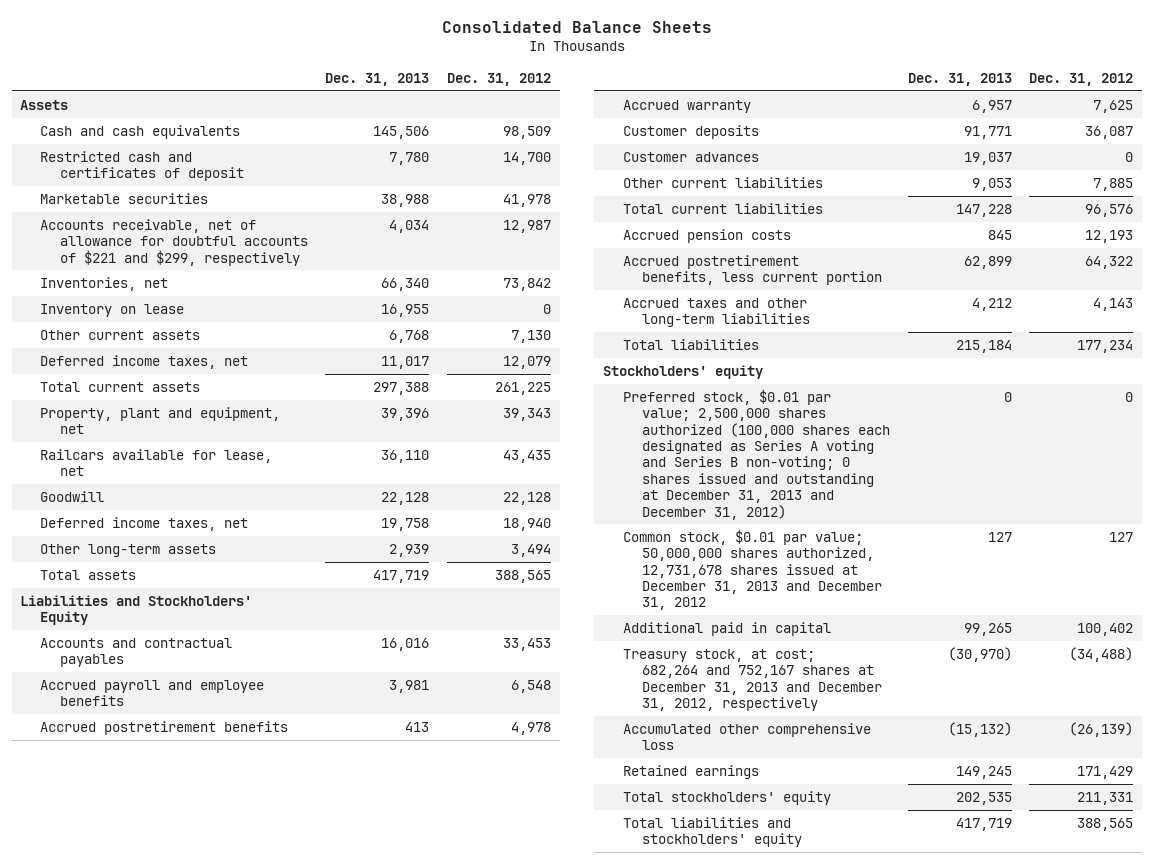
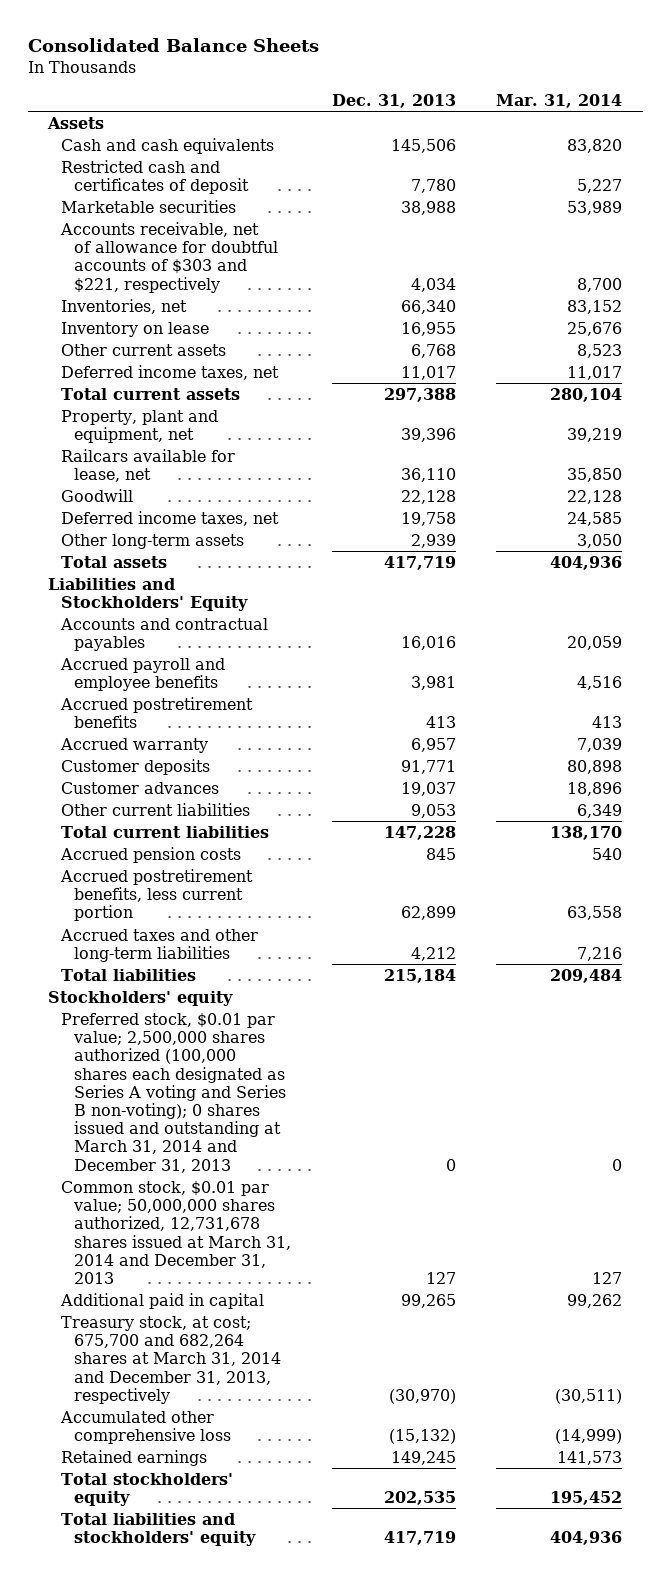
- | Dec. 31, 2013 | Dec. 31, 2012
+ | Dec. 31, 2013 | Mar. 31, 2014
- Accounts receivable, net of allowance for doubtful accounts of $221 and $299, respectively | 4,034 | 12,987
+ Accounts receivable, net of allowance for doubtful accounts of $303 and $221, respectively | 4,034 | 8,700
- Preferred stock, $0.01 par value; 2,500,000 shares authorized (100,000 shares each designated as Series A voting and Series B non-voting; 0 shares issued and outstanding at December 31, 2013 and December 31, 2012) | 0 | 0
- Common stock, $0.01 par value; 50,000,000 shares authorized, 12,731,678 shares issued at December 31, 2013 and December 31, 2012 | 127 | 127
+ Preferred stock, $0.01 par value; 2,500,000 shares authorized (100,000 shares each designated as Series A voting and Series B non-voting); 0 shares issued and outstanding at March 31, 2014 and December 31, 2013 | 0 | 0
+ Common stock, $0.01 par value; 50,000,000 shares authorized, 12,731,678 shares issued at March 31, 2014 and December 31, 2013 | 127 | 127
- Treasury stock, at cost; 682,264 and 752,167 shares at December 31, 2013 and December 31, 2012, respectively | (30,970) | (34,488)
+ Treasury stock, at cost; 675,700 and 682,264 shares at March 31, 2014 and December 31, 2013, respectively | (30,970) | (30,511)

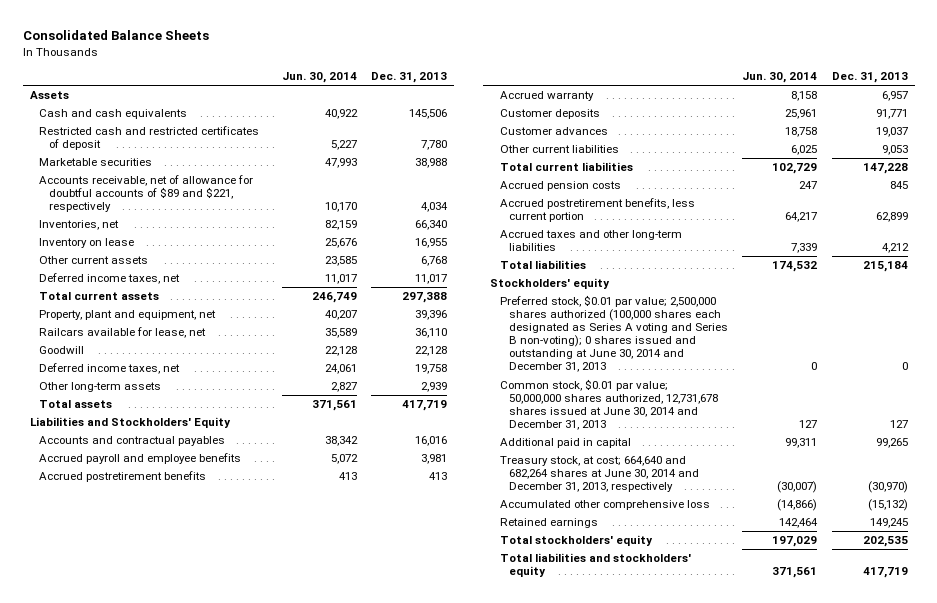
- | Dec. 31, 2013 | Mar. 31, 2014
+ | Jun. 30, 2014 | Dec. 31, 2013
- Restricted cash and certificates of deposit | 7,780 | 5,227
+ Restricted cash and restricted certificates of deposit | 5,227 | 7,780
- Accounts receivable, net of allowance for doubtful accounts of $303 and $221, respectively | 4,034 | 8,700
+ Accounts receivable, net of allowance for doubtful accounts of $89 and $221, respectively | 10,170 | 4,034
- Preferred stock, $0.01 par value; 2,500,000 shares authorized (100,000 shares each designated as Series A voting and Series B non-voting); 0 shares issued and outstanding at March 31, 2014 and December 31, 2013 | 0 | 0
- Common stock, $0.01 par value; 50,000,000 shares authorized, 12,731,678 shares issued at March 31, 2014 and December 31, 2013 | 127 | 127
+ Preferred stock, $0.01 par value; 2,500,000 shares authorized (100,000 shares each designated as Series A voting and Series B non-voting); 0 shares issued and outstanding at June 30, 2014 and December 31, 2013 | 0 | 0
+ Common stock, $0.01 par value; 50,000,000 shares authorized, 12,731,678 shares issued at June 30, 2014 and December 31, 2013 | 127 | 127
- Treasury stock, at cost; 675,700 and 682,264 shares at March 31, 2014 and December 31, 2013, respectively | (30,970) | (30,511)
+ Treasury stock, at cost; 664,640 and 682,264 shares at June 30, 2014 and December 31, 2013, respectively | (30,007) | (30,970)

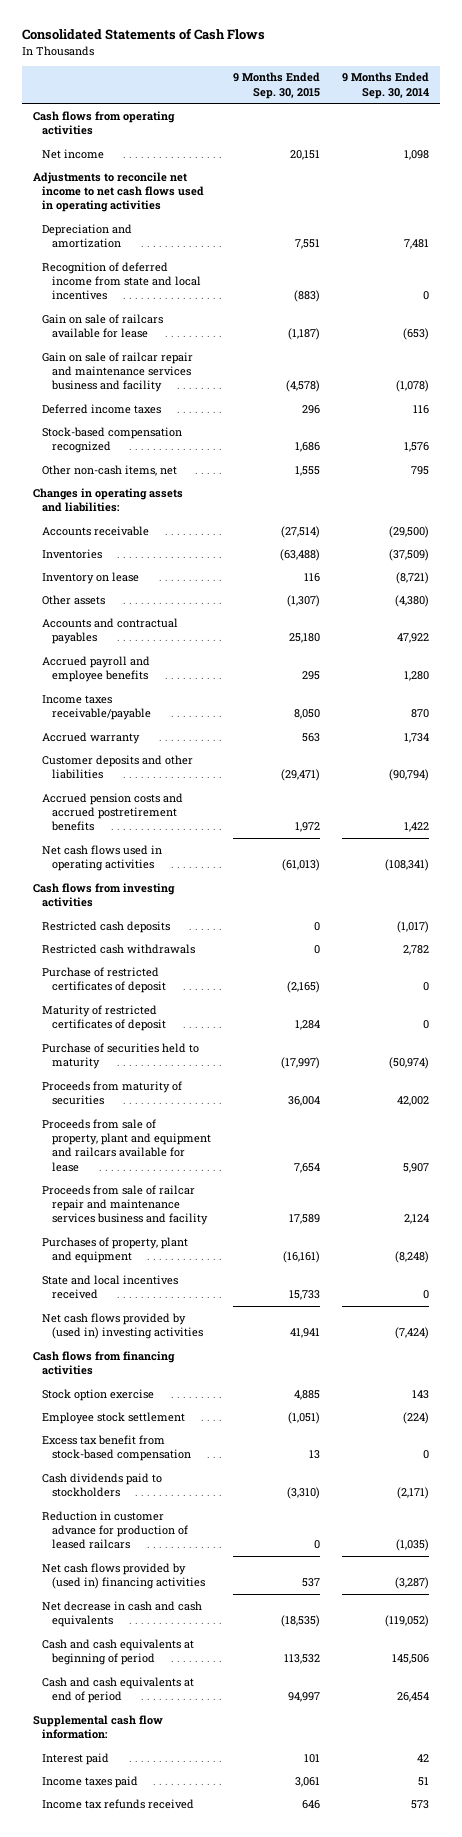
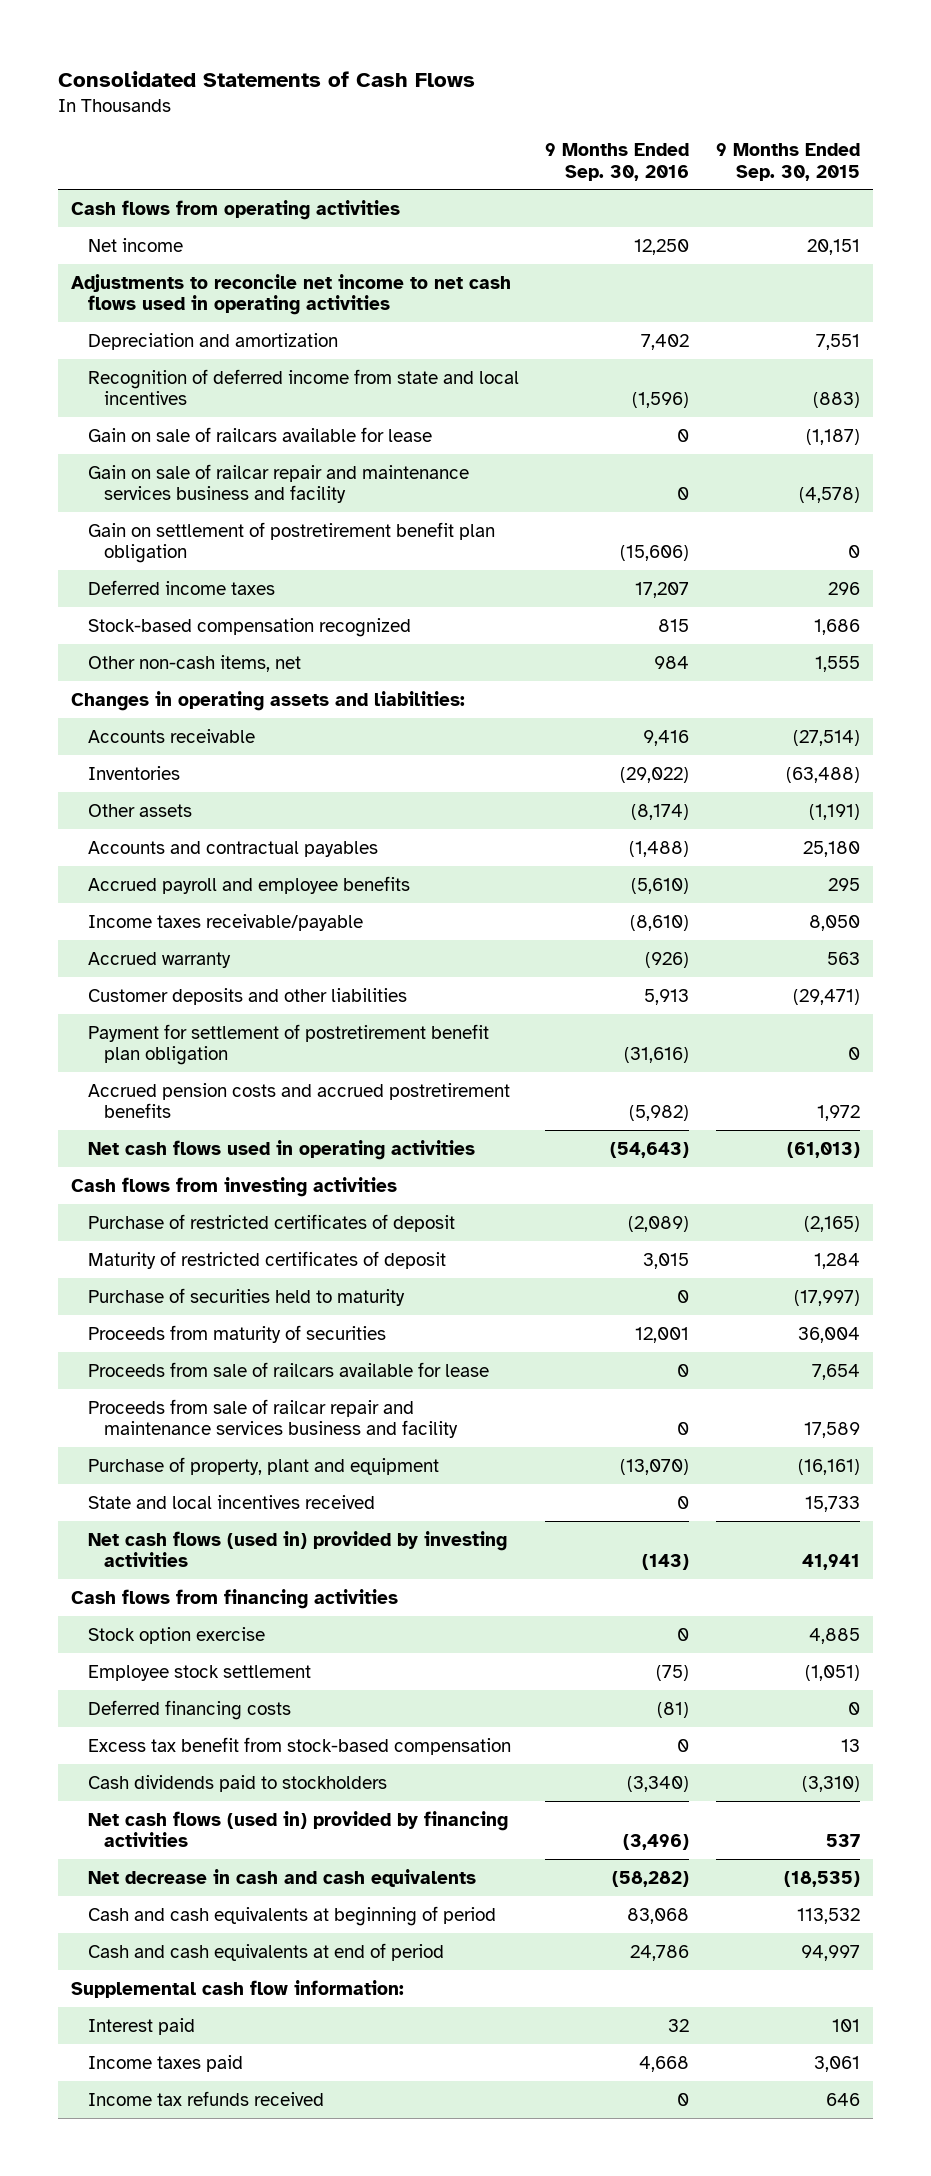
- | 9 Months Ended Sep. 30, 2015 | 9 Months Ended Sep. 30, 2014
+ | 9 Months Ended Sep. 30, 2016 | 9 Months Ended Sep. 30, 2015
+ Gain on settlement of postretirement benefit plan obligation | (15,606) | 0
- Inventory on lease | 116 | (8,721)
- Other assets | (1,307) | (4,380)
+ Other assets | (8,174) | (1,191)
+ Payment for settlement of postretirement benefit plan obligation | (31,616) | 0
- Restricted cash deposits | 0 | (1,017)
- Restricted cash withdrawals | 0 | 2,782
- Proceeds from sale of property, plant and equipment and railcars available for lease | 7,654 | 5,907
+ Proceeds from sale of railcars available for lease | 0 | 7,654
- Purchases of property, plant and equipment | (16,161) | (8,248)
+ Purchase of property, plant and equipment | (13,070) | (16,161)
- Net cash flows provided by (used in) investing activities | 41,941 | (7,424)
+ Net cash flows (used in) provided by investing activities | (143) | 41,941
+ Deferred financing costs | (81) | 0
- Reduction in customer advance for production of leased railcars | 0 | (1,035)
- Net cash flows provided by (used in) financing activities | 537 | (3,287)
+ Net cash flows (used in) provided by financing activities | (3,496) | 537

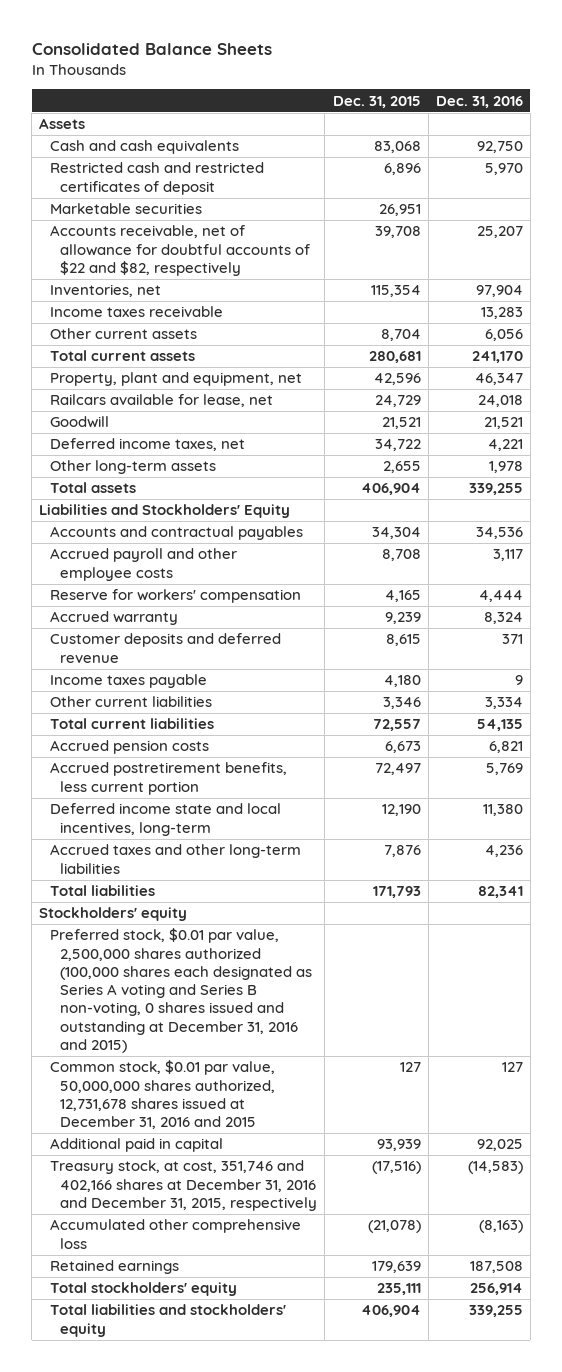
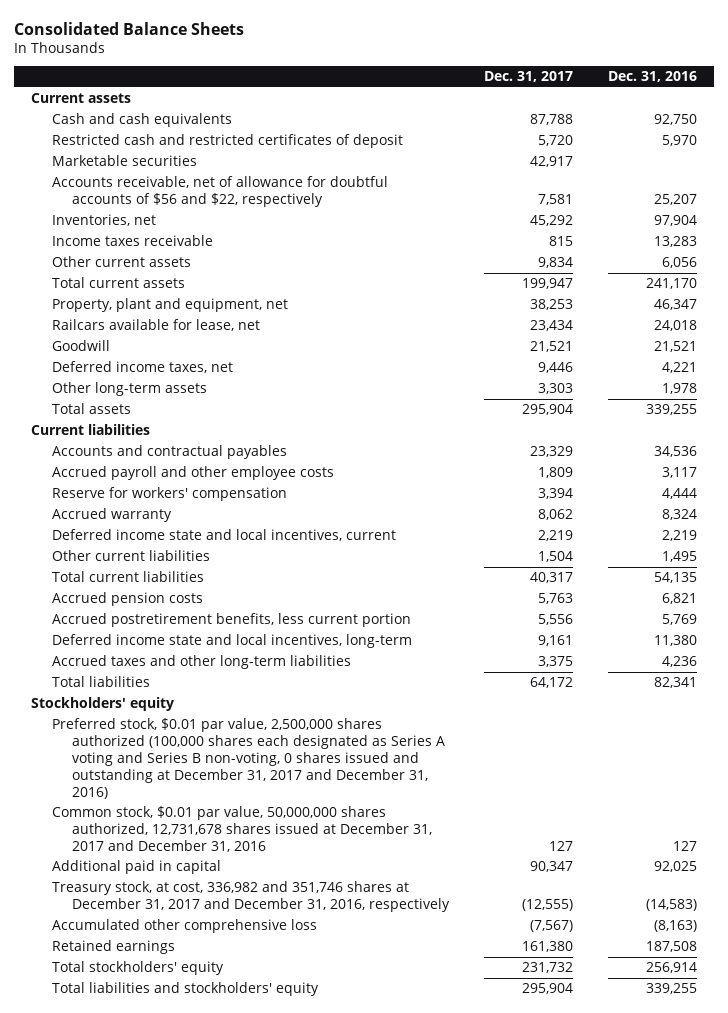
- | Dec. 31, 2015 | Dec. 31, 2016
+ | Dec. 31, 2017 | Dec. 31, 2016
- Assets
+ Current assets
- Accounts receivable, net of allowance for doubtful accounts of $22 and $82, respectively | 39,708 | 25,207
+ Accounts receivable, net of allowance for doubtful accounts of $56 and $22, respectively | 7,581 | 25,207
- Liabilities and Stockholders' Equity
+ Current liabilities
- Customer deposits and deferred revenue | 8,615 | 371
- Income taxes payable | 4,180 | 9
- Other current liabilities | 3,346 | 3,334
+ Deferred income state and local incentives, current | 2,219 | 2,219
+ Other current liabilities | 1,504 | 1,495
- Preferred stock, $0.01 par value, 2,500,000 shares authorized (100,000 shares each designated as Series A voting and Series B non-voting, 0 shares issued and outstanding at December 31, 2016 and 2015)
- Common stock, $0.01 par value, 50,000,000 shares authorized, 12,731,678 shares issued at December 31, 2016 and 2015 | 127 | 127
+ Preferred stock, $0.01 par value, 2,500,000 shares authorized (100,000 shares each designated as Series A voting and Series B non-voting, 0 shares issued and outstanding at December 31, 2017 and December 31, 2016)
+ Common stock, $0.01 par value, 50,000,000 shares authorized, 12,731,678 shares issued at December 31, 2017 and December 31, 2016 | 127 | 127
- Treasury stock, at cost, 351,746 and 402,166 shares at December 31, 2016 and December 31, 2015, respectively | (17,516) | (14,583)
+ Treasury stock, at cost, 336,982 and 351,746 shares at December 31, 2017 and December 31, 2016, respectively | (12,555) | (14,583)

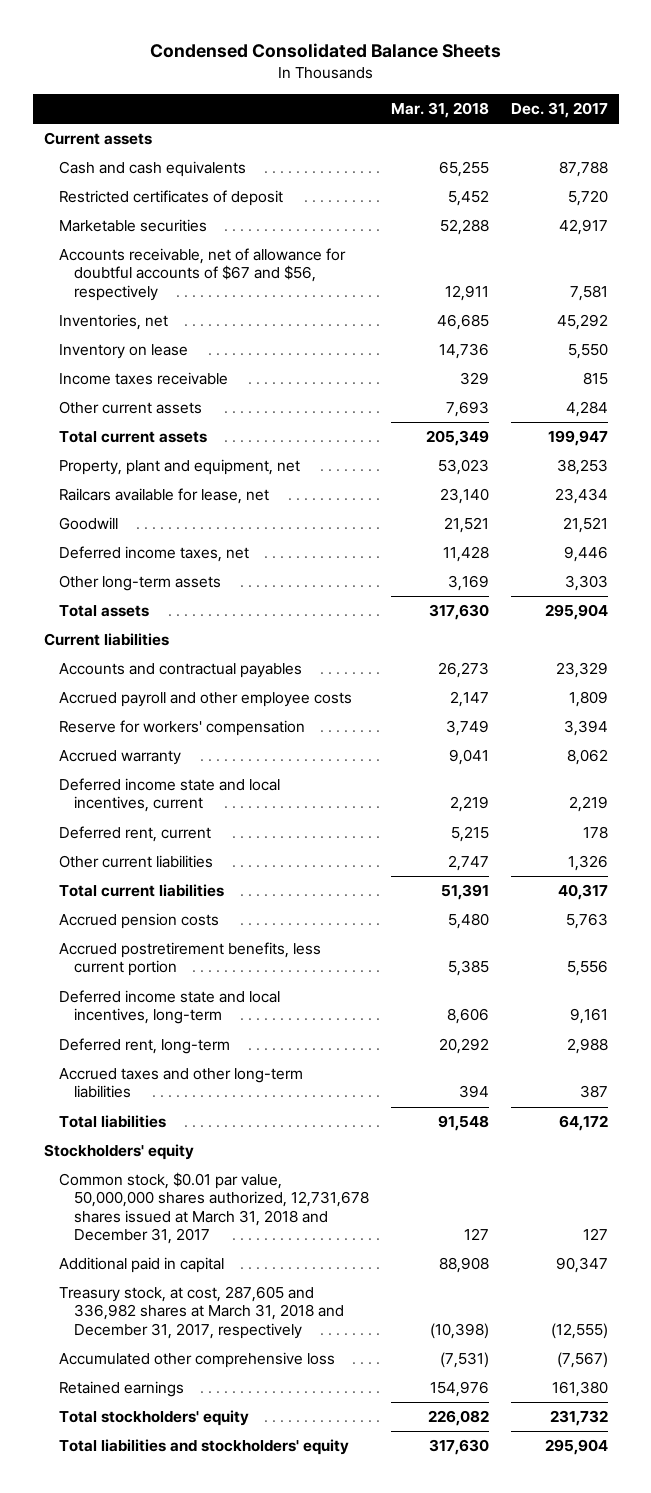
- Consolidated Balance Sheets
+ Condensed Consolidated Balance Sheets
- | Dec. 31, 2017 | Dec. 31, 2016
+ | Mar. 31, 2018 | Dec. 31, 2017
- Restricted cash and restricted certificates of deposit | 5,720 | 5,970
+ Restricted certificates of deposit | 5,452 | 5,720
- Accounts receivable, net of allowance for doubtful accounts of $56 and $22, respectively | 7,581 | 25,207
+ Accounts receivable, net of allowance for doubtful accounts of $67 and $56, respectively | 12,911 | 7,581
+ Inventory on lease | 14,736 | 5,550
- Other current assets | 9,834 | 6,056
+ Other current assets | 7,693 | 4,284
- Other current liabilities | 1,504 | 1,495
+ Deferred rent, current | 5,215 | 178
+ Other current liabilities | 2,747 | 1,326
- Accrued taxes and other long-term liabilities | 3,375 | 4,236
+ Deferred rent, long-term | 20,292 | 2,988
+ Accrued taxes and other long-term liabilities | 394 | 387
- Preferred stock, $0.01 par value, 2,500,000 shares authorized (100,000 shares each designated as Series A voting and Series B non-voting, 0 shares issued and outstanding at December 31, 2017 and December 31, 2016)
- Common stock, $0.01 par value, 50,000,000 shares authorized, 12,731,678 shares issued at December 31, 2017 and December 31, 2016 | 127 | 127
+ Common stock, $0.01 par value, 50,000,000 shares authorized, 12,731,678 shares issued at March 31, 2018 and December 31, 2017 | 127 | 127
- Treasury stock, at cost, 336,982 and 351,746 shares at December 31, 2017 and December 31, 2016, respectively | (12,555) | (14,583)
+ Treasury stock, at cost, 287,605 and 336,982 shares at March 31, 2018 and December 31, 2017, respectively | (10,398) | (12,555)

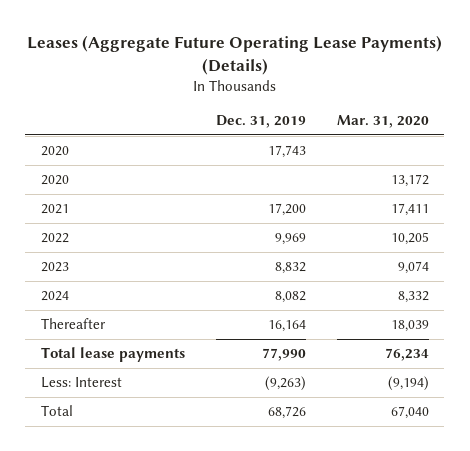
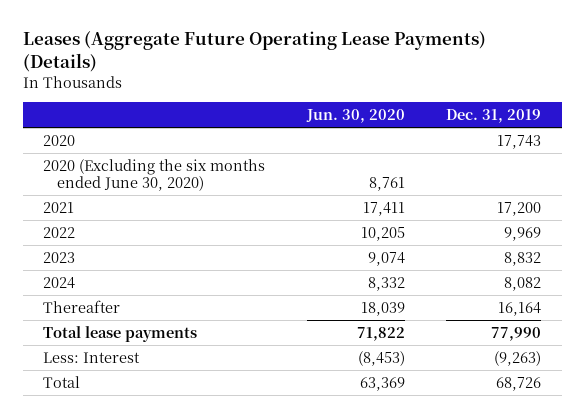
- | Dec. 31, 2019 | Mar. 31, 2020
+ | Jun. 30, 2020 | Dec. 31, 2019
- 2020 | | 13,172
+ 2020 (Excluding the six months ended June 30, 2020) | 8,761 |

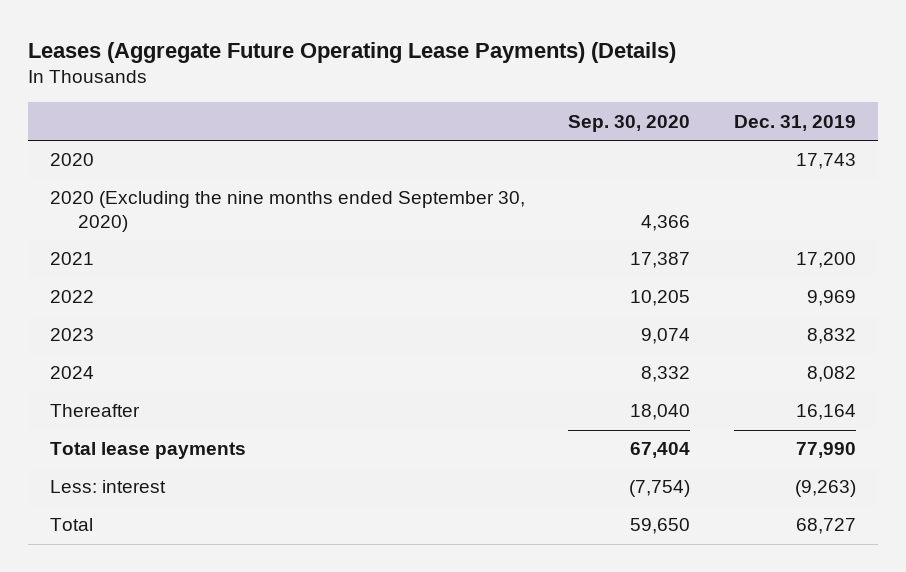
- | Jun. 30, 2020 | Dec. 31, 2019
+ | Sep. 30, 2020 | Dec. 31, 2019
- 2020 (Excluding the six months ended June 30, 2020) | 8,761 |
+ 2020 (Excluding the nine months ended September 30, 2020) | 4,366 |
- Less: Interest | (8,453) | (9,263)
- Total | 63,369 | 68,726
+ Less: interest | (7,754) | (9,263)
+ Total | 59,650 | 68,727

